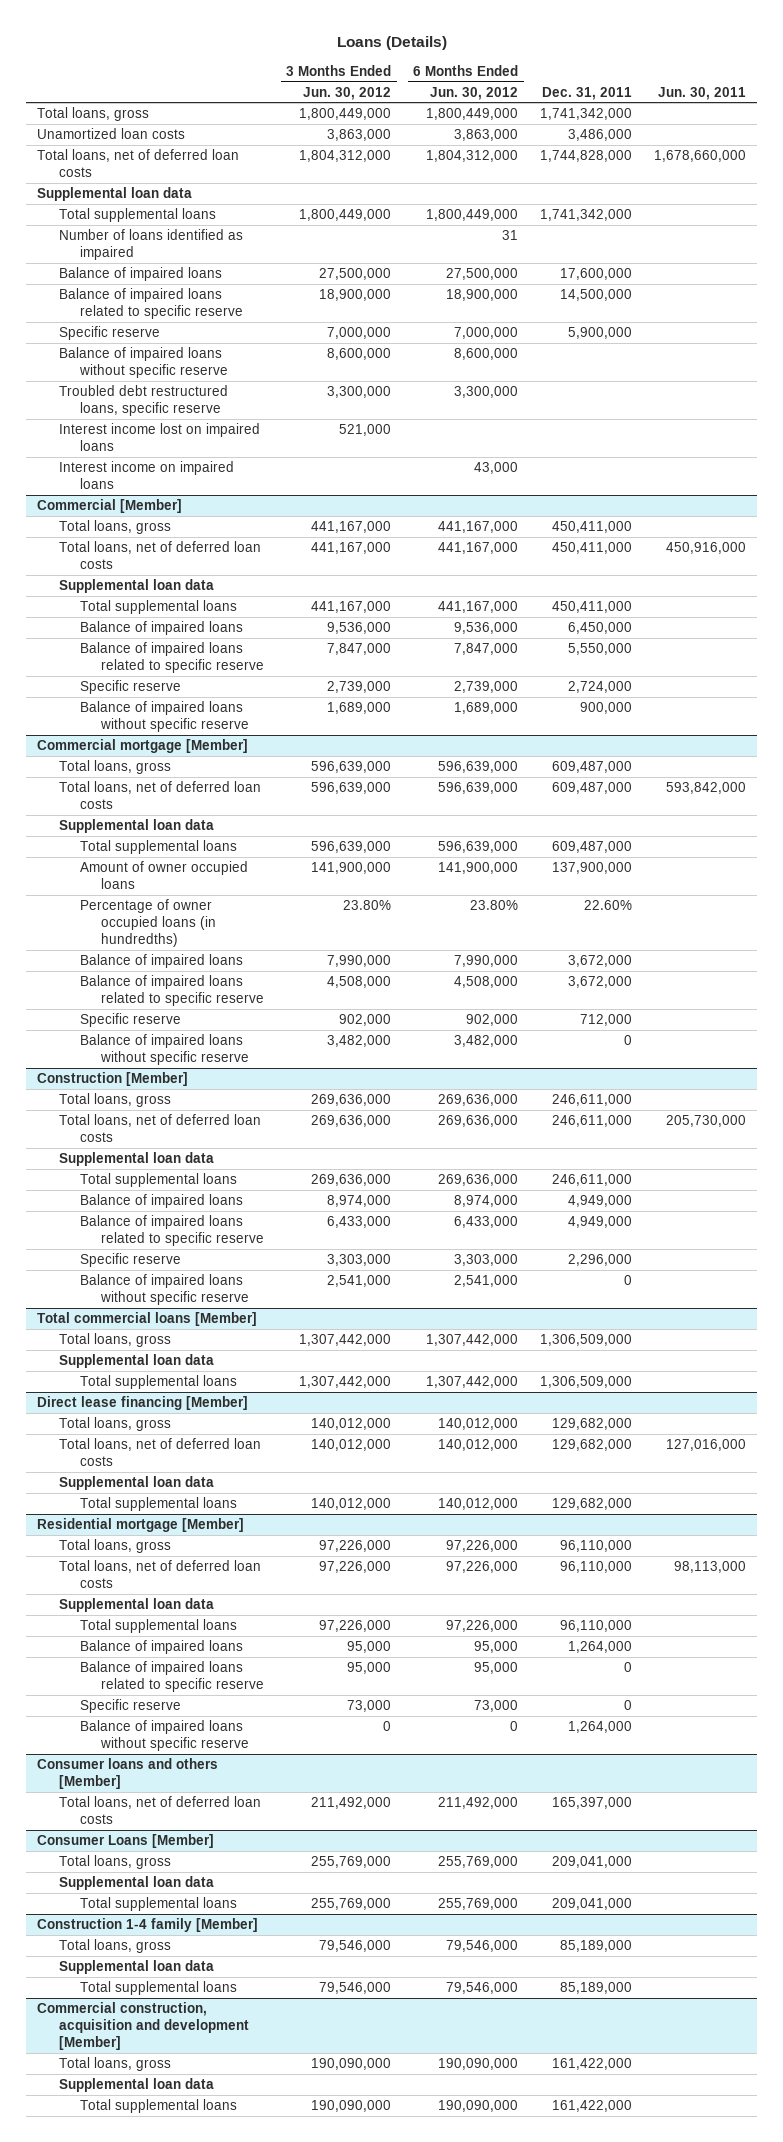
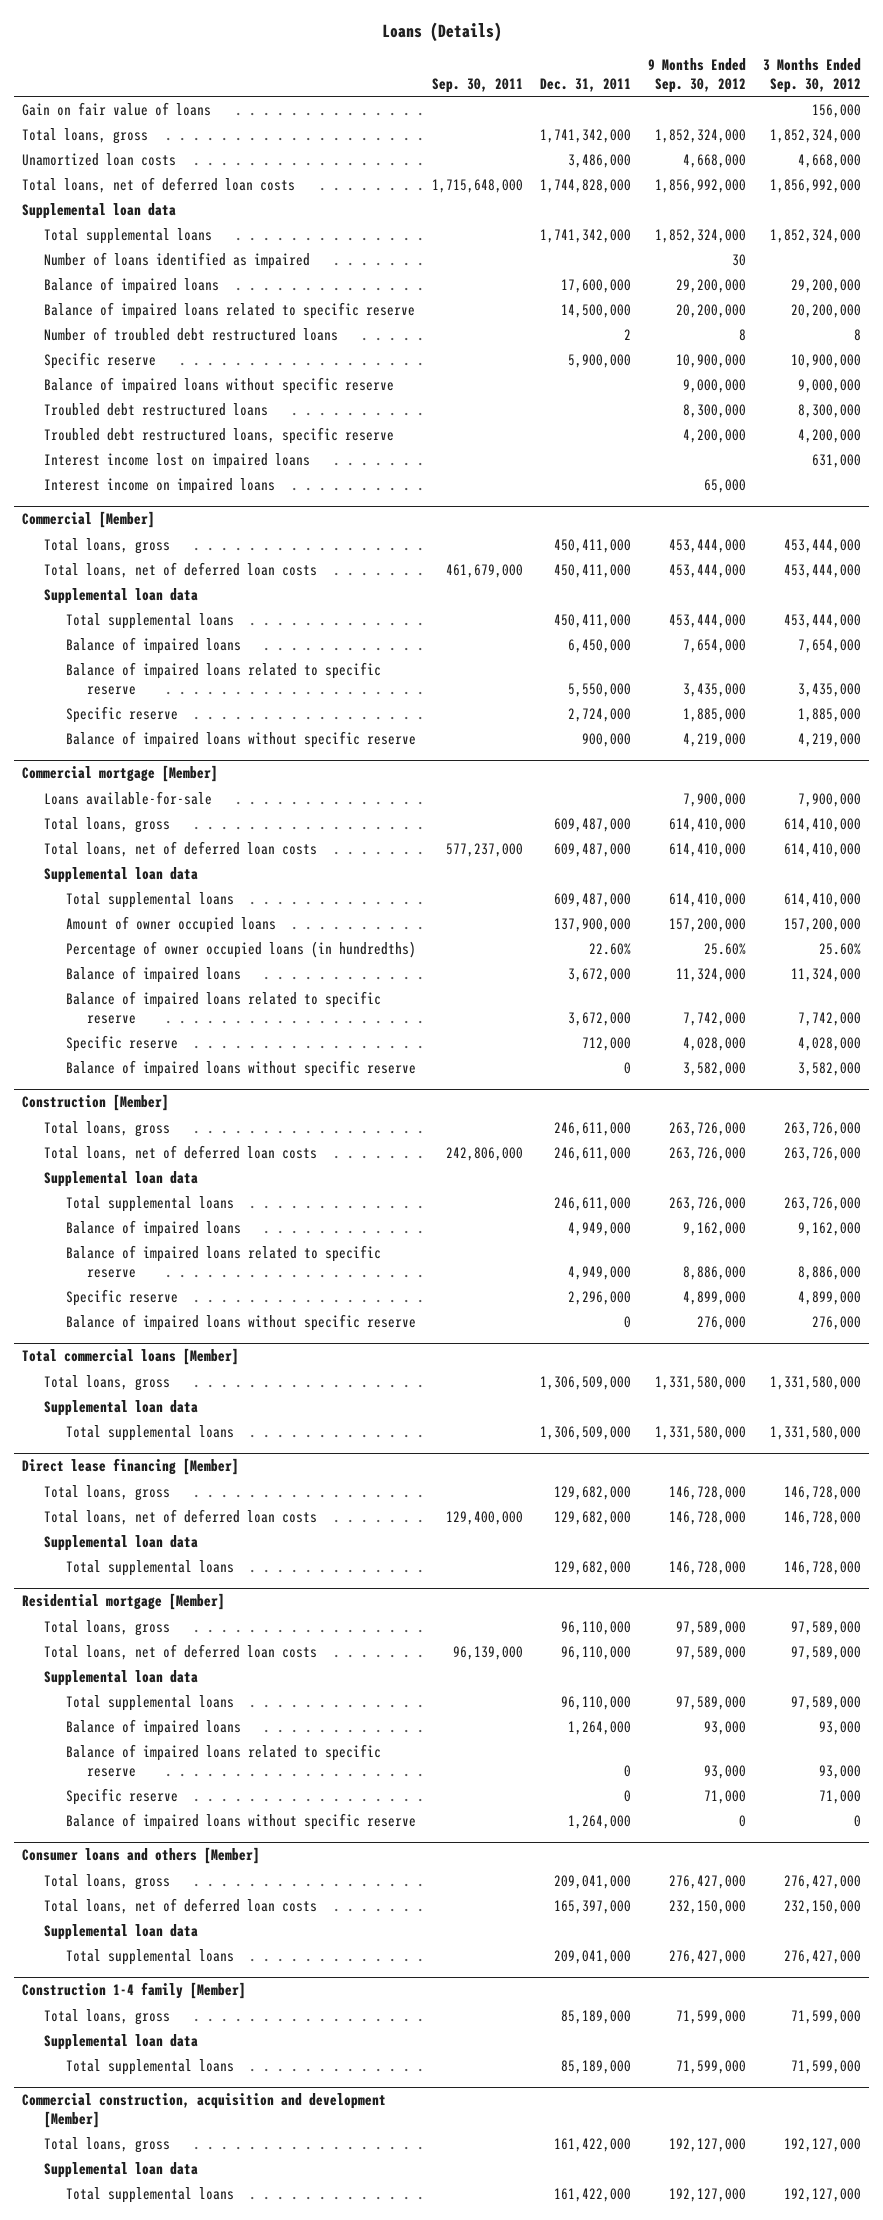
- | 3 Months Ended Jun. 30, 2012 | 6 Months Ended Jun. 30, 2012 | Dec. 31, 2011 | Jun. 30, 2011
+ | Sep. 30, 2011 | Dec. 31, 2011 | 9 Months Ended Sep. 30, 2012 | 3 Months Ended Sep. 30, 2012
+ Gain on fair value of loans | | | | 156,000
+ Number of troubled debt restructured loans | | 2 | 8 | 8
+ Troubled debt restructured loans | | | 8,300,000 | 8,300,000
@ Commercial mortgage [Member]
+ Loans available-for-sale | | | 7,900,000 | 7,900,000
- Consumer Loans [Member]
@ Consumer loans and others [Member]
moved down: Total loans, net of deferred loan costs | | 165,397,000 | 232,150,000 | 232,150,000

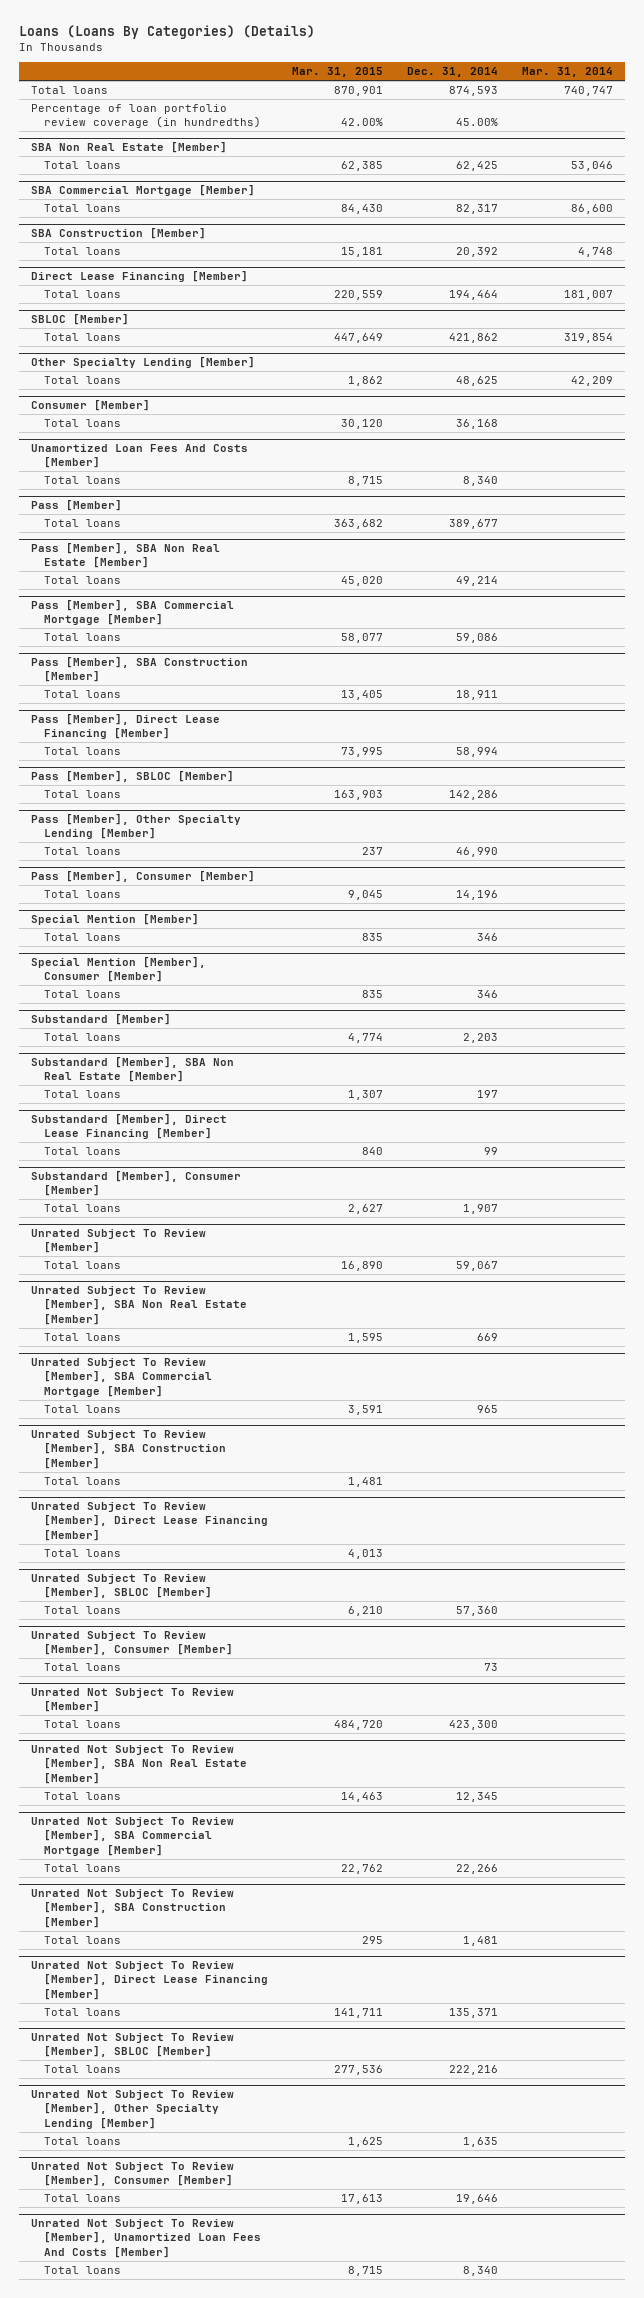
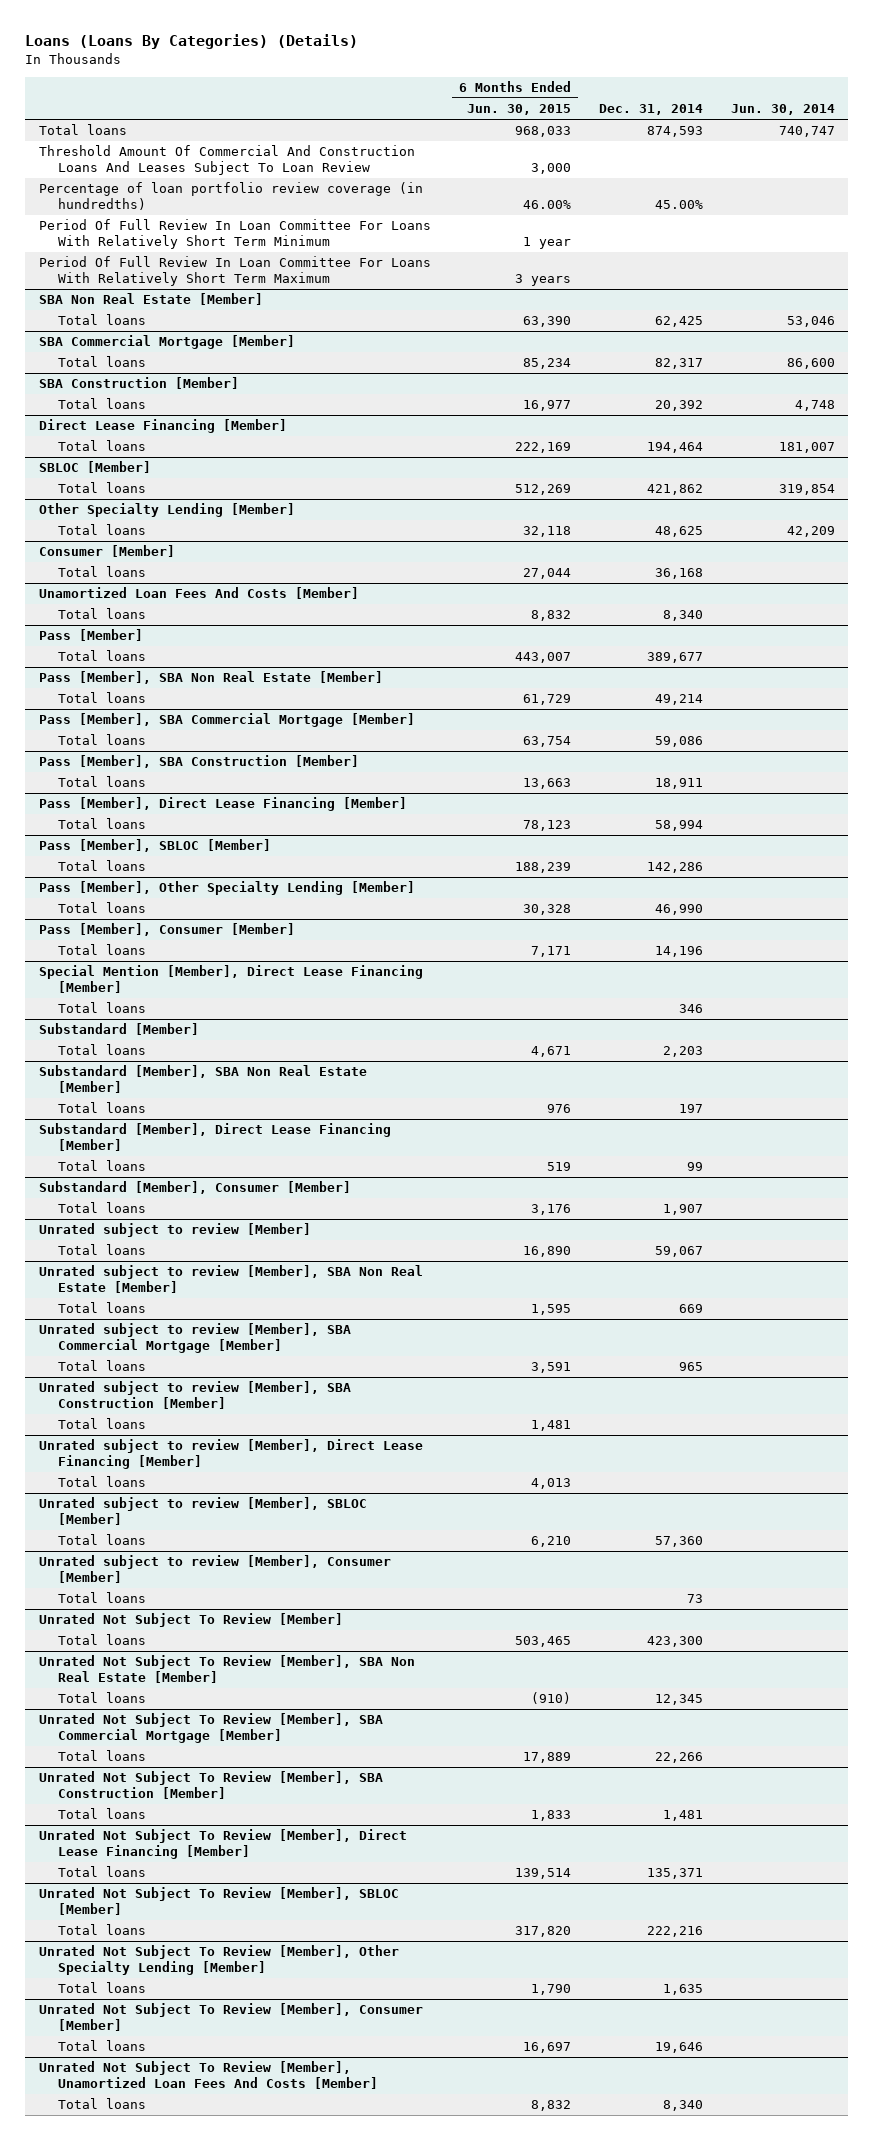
- | Mar. 31, 2015 | Dec. 31, 2014 | Mar. 31, 2014
+ | 6 Months Ended Jun. 30, 2015 | Dec. 31, 2014 | Jun. 30, 2014
+ Threshold Amount Of Commercial And Construction Loans And Leases Subject To Loan Review | 3,000 | |
+ Period Of Full Review In Loan Committee For Loans With Relatively Short Term Minimum | 1 year | |
+ Period Of Full Review In Loan Committee For Loans With Relatively Short Term Maximum | 3 years | |
- Special Mention [Member]
- Total loans | 835 | 346 |
- Special Mention [Member], Consumer [Member]
+ Special Mention [Member], Direct Lease Financing [Member]
- Unrated Subject To Review [Member]
+ Unrated subject to review [Member]
- Unrated Subject To Review [Member], SBA Non Real Estate [Member]
+ Unrated subject to review [Member], SBA Non Real Estate [Member]
- Unrated Subject To Review [Member], SBA Commercial Mortgage [Member]
+ Unrated subject to review [Member], SBA Commercial Mortgage [Member]
- Unrated Subject To Review [Member], SBA Construction [Member]
+ Unrated subject to review [Member], SBA Construction [Member]
- Unrated Subject To Review [Member], Direct Lease Financing [Member]
+ Unrated subject to review [Member], Direct Lease Financing [Member]
- Unrated Subject To Review [Member], SBLOC [Member]
+ Unrated subject to review [Member], SBLOC [Member]
- Unrated Subject To Review [Member], Consumer [Member]
+ Unrated subject to review [Member], Consumer [Member]

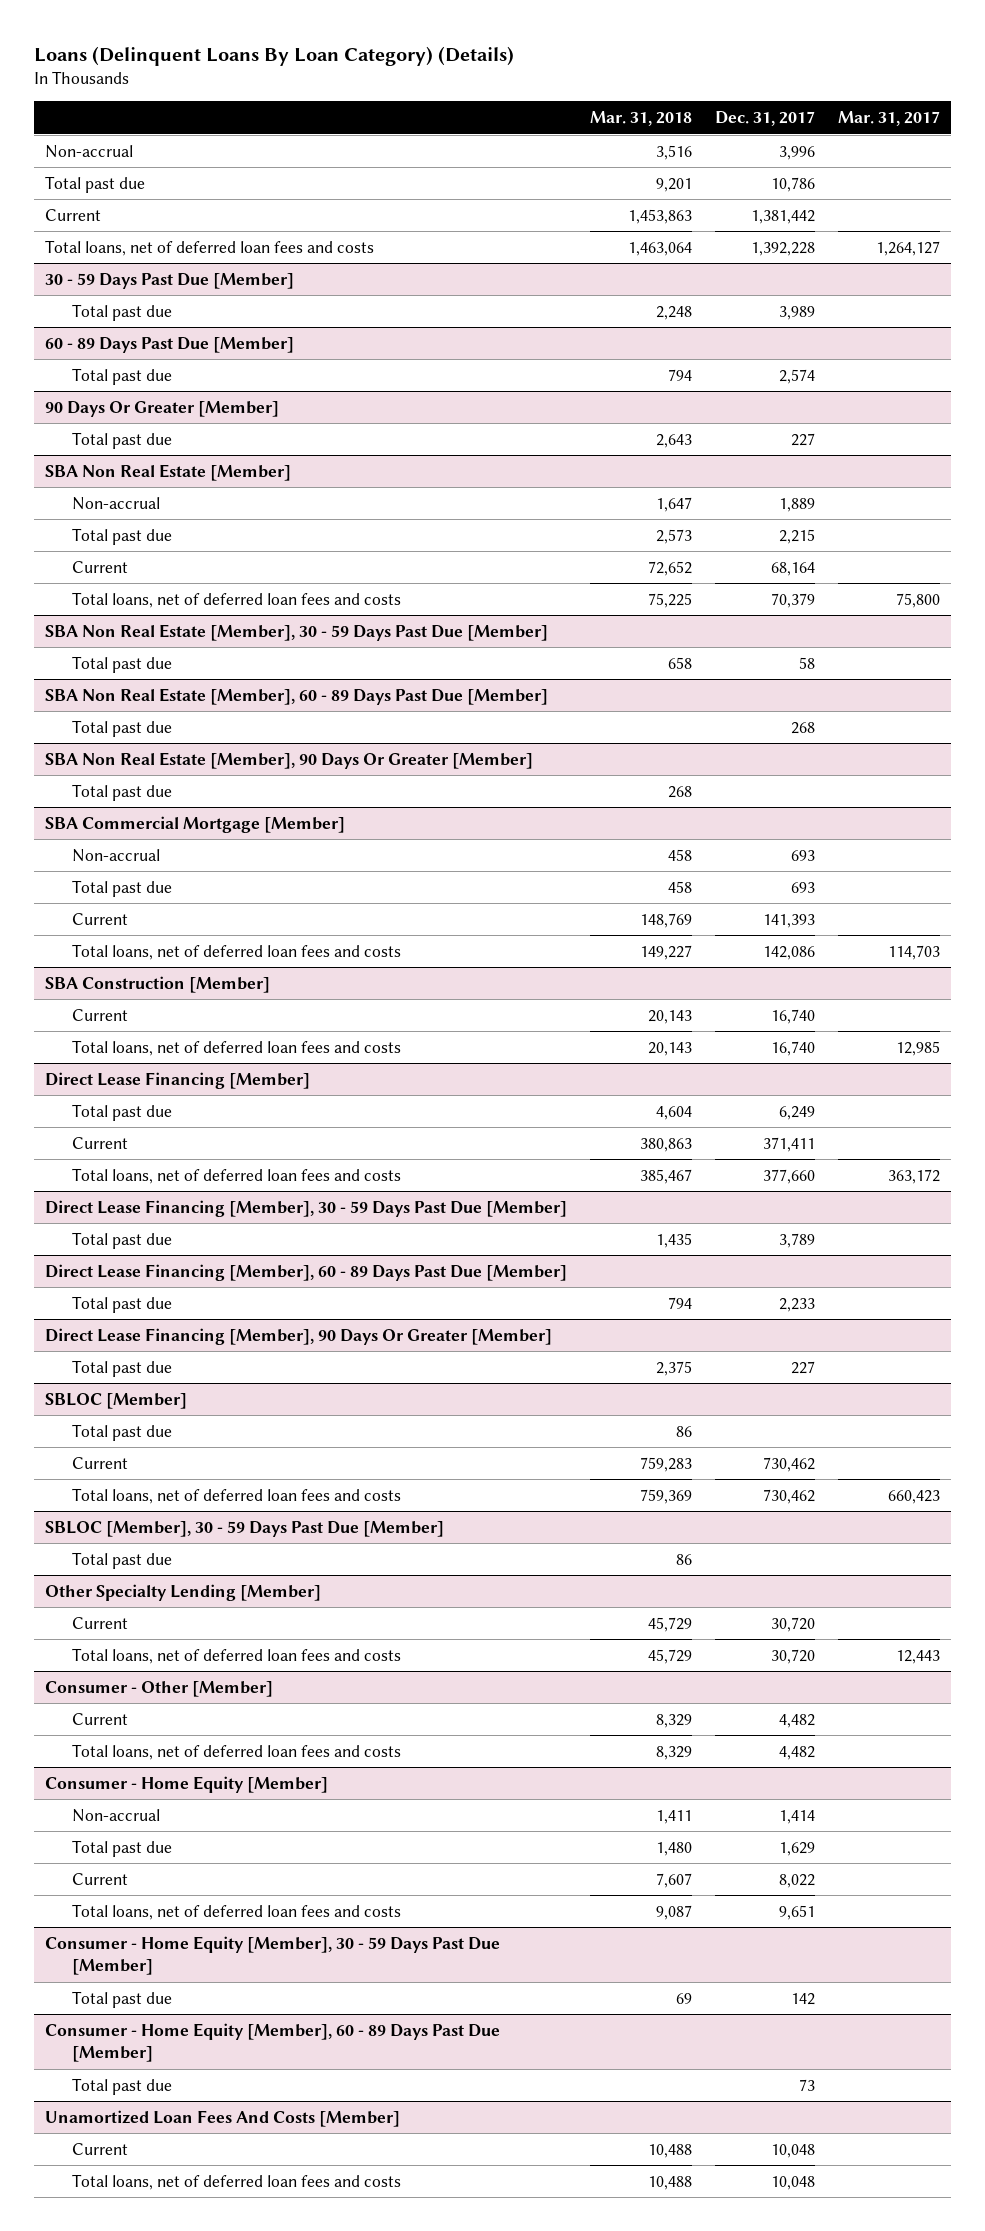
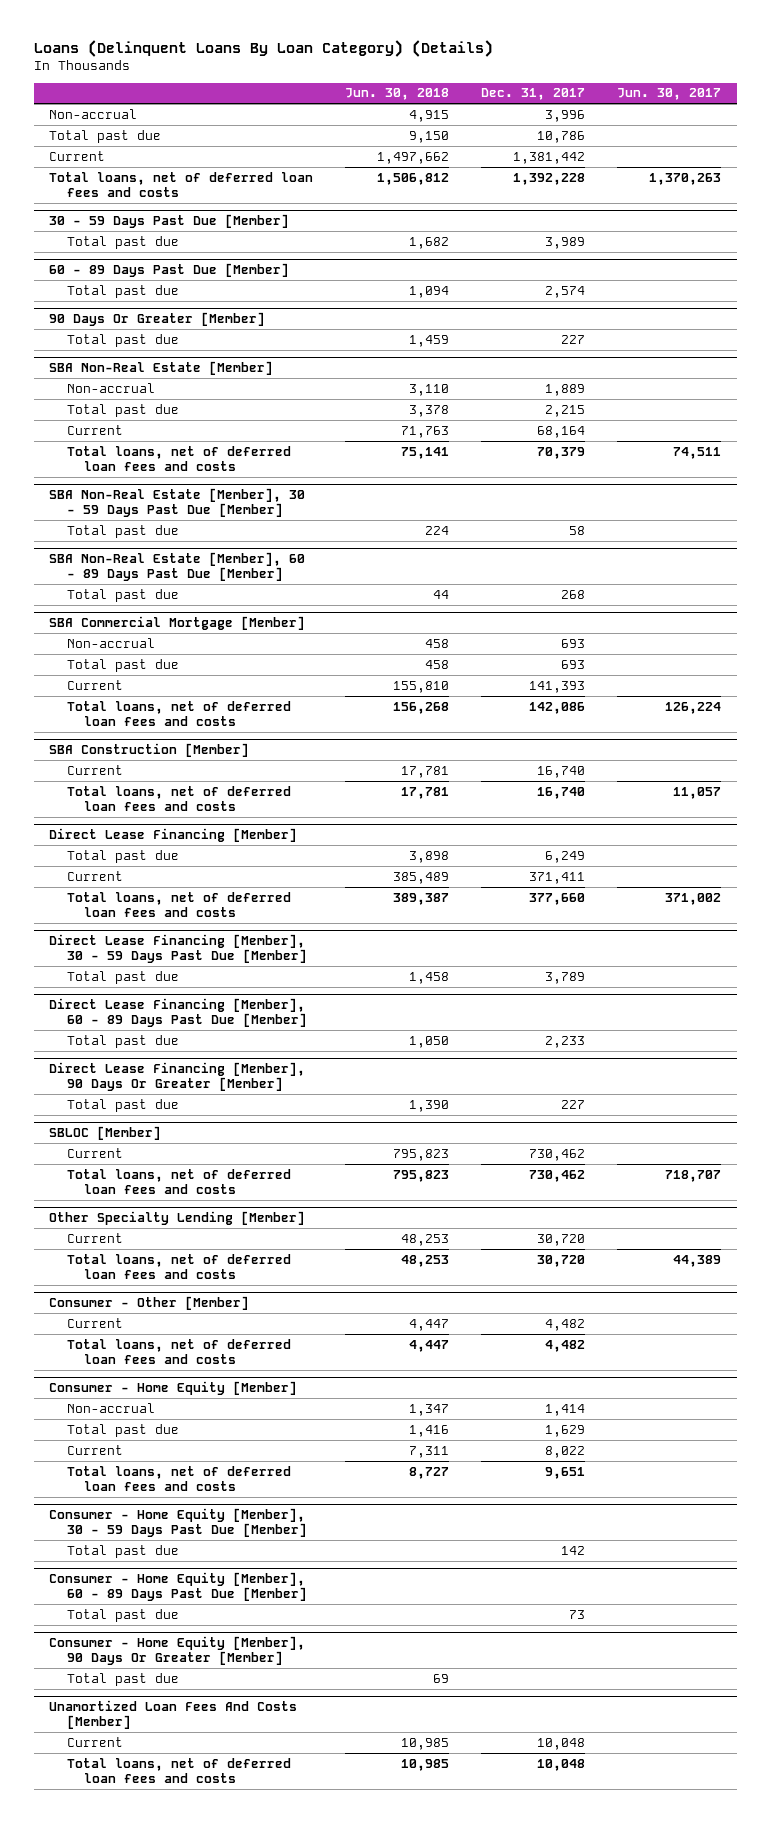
- | Mar. 31, 2018 | Dec. 31, 2017 | Mar. 31, 2017
+ | Jun. 30, 2018 | Dec. 31, 2017 | Jun. 30, 2017
- SBA Non Real Estate [Member]
+ SBA Non-Real Estate [Member]
- SBA Non Real Estate [Member], 30 - 59 Days Past Due [Member]
+ SBA Non-Real Estate [Member], 30 - 59 Days Past Due [Member]
- SBA Non Real Estate [Member], 60 - 89 Days Past Due [Member]
+ SBA Non-Real Estate [Member], 60 - 89 Days Past Due [Member]
- SBA Non Real Estate [Member], 90 Days Or Greater [Member]
- Total past due | 268 | |
@ SBLOC [Member]
- Total past due | 86 | |
- SBLOC [Member], 30 - 59 Days Past Due [Member]
- Total past due | 86 | |
+ Consumer - Home Equity [Member], 90 Days Or Greater [Member]
+ Total past due | 69 | |

